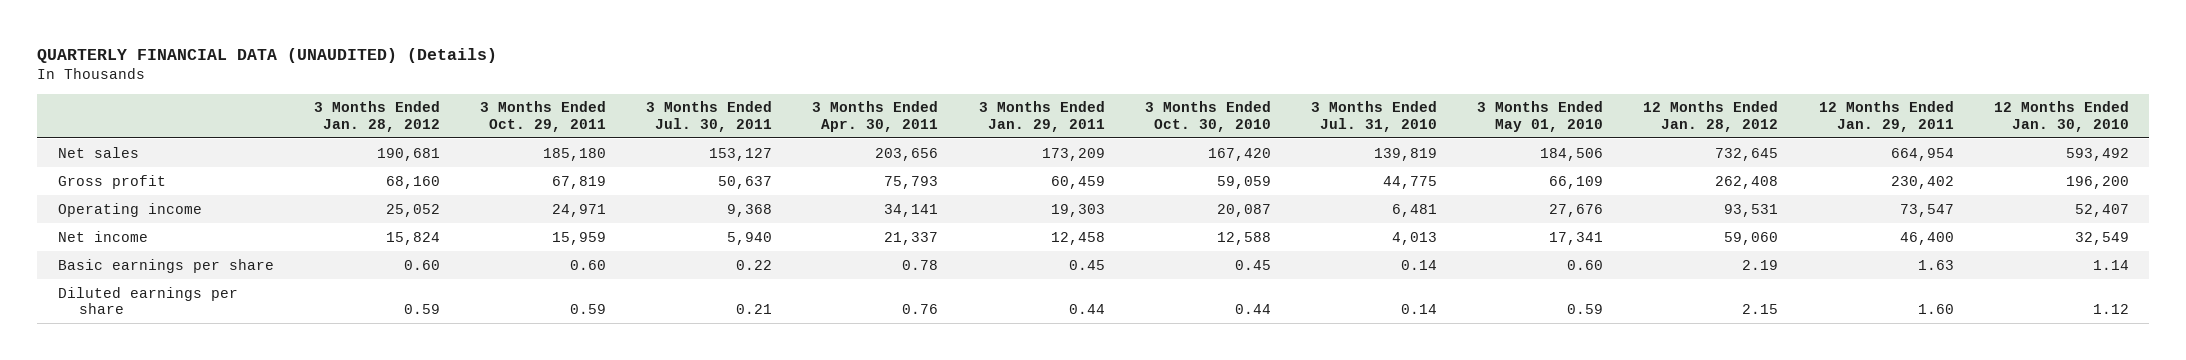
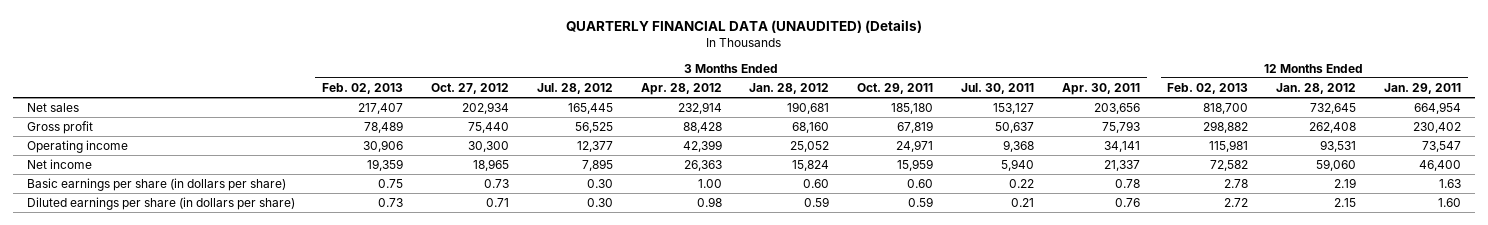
- | 3 Months Ended Jan. 28, 2012 | 3 Months Ended Oct. 29, 2011 | 3 Months Ended Jul. 30, 2011 | 3 Months Ended Apr. 30, 2011 | 3 Months Ended Jan. 29, 2011 | 3 Months Ended Oct. 30, 2010 | 3 Months Ended Jul. 31, 2010 | 3 Months Ended May 01, 2010 | 12 Months Ended Jan. 28, 2012 | 12 Months Ended Jan. 29, 2011 | 12 Months Ended Jan. 30, 2010
+ | 3 Months Ended Feb. 02, 2013 | 3 Months Ended Oct. 27, 2012 | 3 Months Ended Jul. 28, 2012 | 3 Months Ended Apr. 28, 2012 | 3 Months Ended Jan. 28, 2012 | 3 Months Ended Oct. 29, 2011 | 3 Months Ended Jul. 30, 2011 | 3 Months Ended Apr. 30, 2011 | 12 Months Ended Feb. 02, 2013 | 12 Months Ended Jan. 28, 2012 | 12 Months Ended Jan. 29, 2011
- Basic earnings per share | 0.60 | 0.60 | 0.22 | 0.78 | 0.45 | 0.45 | 0.14 | 0.60 | 2.19 | 1.63 | 1.14
- Diluted earnings per share | 0.59 | 0.59 | 0.21 | 0.76 | 0.44 | 0.44 | 0.14 | 0.59 | 2.15 | 1.60 | 1.12
+ Basic earnings per share (in dollars per share) | 0.75 | 0.73 | 0.30 | 1.00 | 0.60 | 0.60 | 0.22 | 0.78 | 2.78 | 2.19 | 1.63
+ Diluted earnings per share (in dollars per share) | 0.73 | 0.71 | 0.30 | 0.98 | 0.59 | 0.59 | 0.21 | 0.76 | 2.72 | 2.15 | 1.60

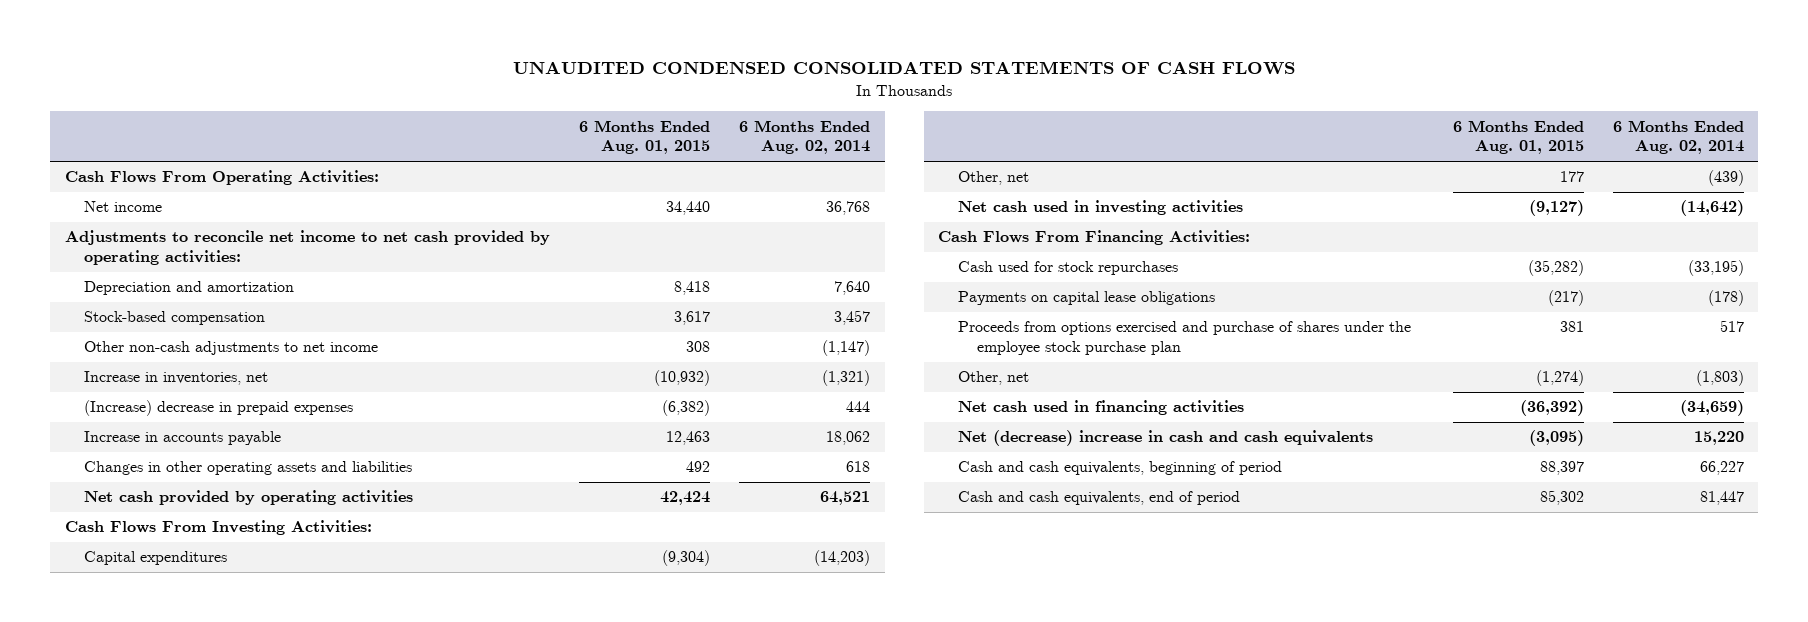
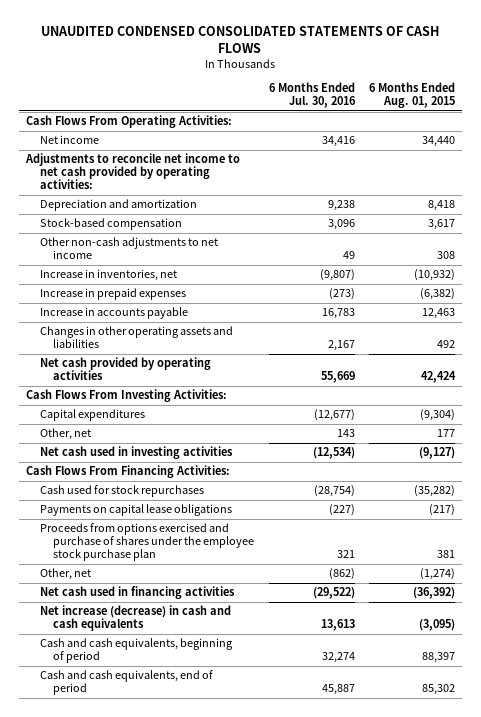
- | 6 Months Ended Aug. 01, 2015 | 6 Months Ended Aug. 02, 2014
+ | 6 Months Ended Jul. 30, 2016 | 6 Months Ended Aug. 01, 2015
- (Increase) decrease in prepaid expenses | (6,382) | 444
+ Increase in prepaid expenses | (273) | (6,382)
- Net (decrease) increase in cash and cash equivalents | (3,095) | 15,220
+ Net increase (decrease) in cash and cash equivalents | 13,613 | (3,095)

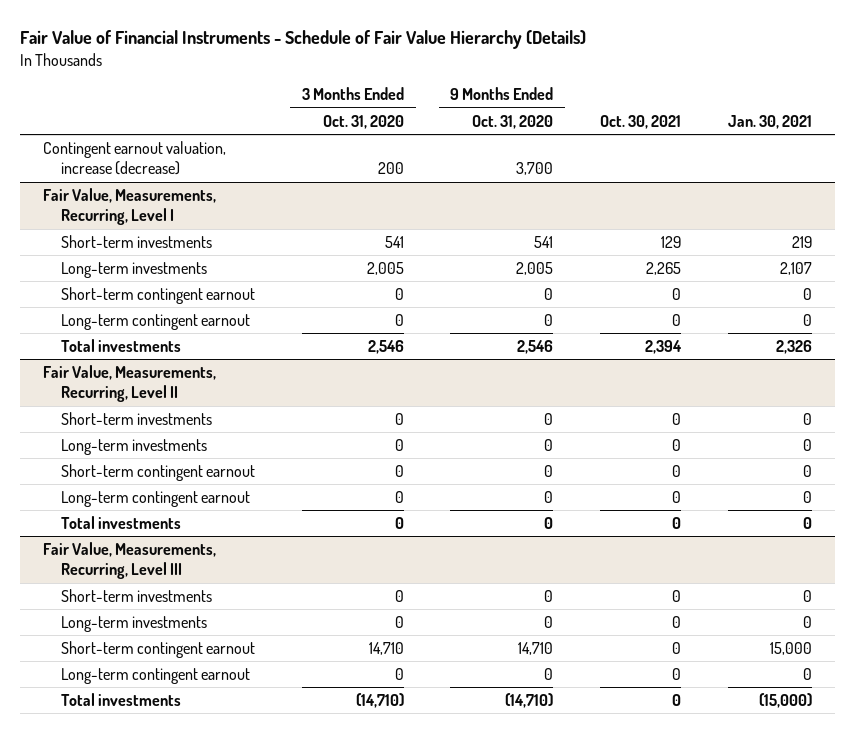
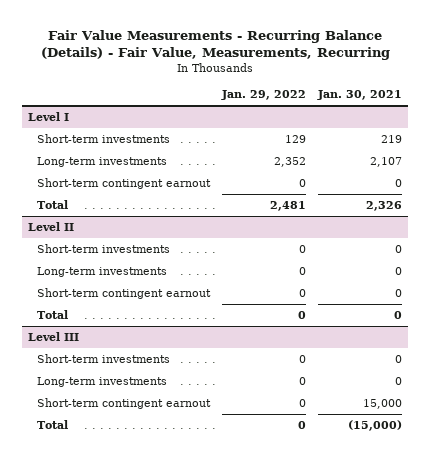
- Fair Value of Financial Instruments - Schedule of Fair Value Hierarchy (Details)
+ Fair Value Measurements - Recurring Balance (Details) - Fair Value, Measurements, Recurring
- | 3 Months Ended Oct. 31, 2020 | 9 Months Ended Oct. 31, 2020 | Oct. 30, 2021 | Jan. 30, 2021
+ | Jan. 29, 2022 | Jan. 30, 2021
- Contingent earnout valuation, increase (decrease) | 200 | 3,700 | |
- Fair Value, Measurements, Recurring, Level I
+ Level I
- Long-term contingent earnout | 0 | 0 | 0 | 0
- Total investments | 2,546 | 2,546 | 2,394 | 2,326
- Fair Value, Measurements, Recurring, Level II
+ Total | 2,481 | 2,326
+ Level II
- Long-term contingent earnout | 0 | 0 | 0 | 0
- Total investments | 0 | 0 | 0 | 0
- Fair Value, Measurements, Recurring, Level III
+ Total | 0 | 0
+ Level III
- Long-term contingent earnout | 0 | 0 | 0 | 0
- Total investments | (14,710) | (14,710) | 0 | (15,000)
+ Total | 0 | (15,000)

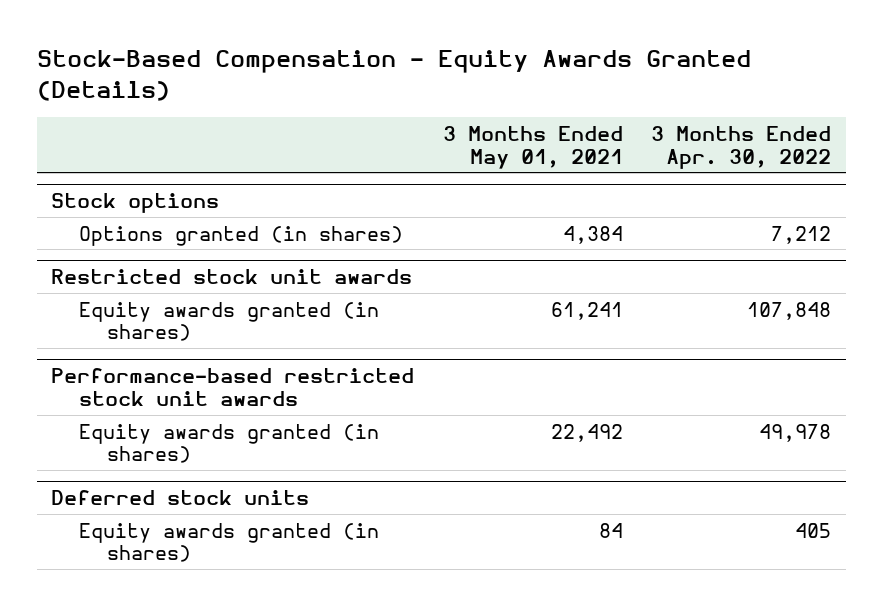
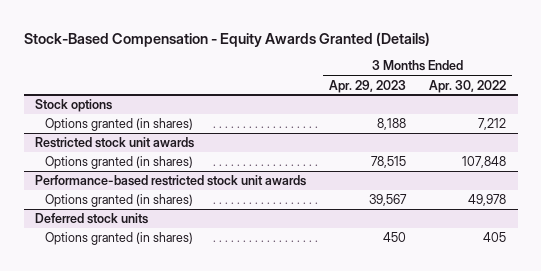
- | 3 Months Ended May 01, 2021 | 3 Months Ended Apr. 30, 2022
+ | 3 Months Ended Apr. 29, 2023 | 3 Months Ended Apr. 30, 2022
@ Restricted stock unit awards
- Equity awards granted (in shares) | 61,241 | 107,848
+ Options granted (in shares) | 78,515 | 107,848
@ Performance-based restricted stock unit awards
- Equity awards granted (in shares) | 22,492 | 49,978
+ Options granted (in shares) | 39,567 | 49,978
@ Deferred stock units
- Equity awards granted (in shares) | 84 | 405
+ Options granted (in shares) | 450 | 405

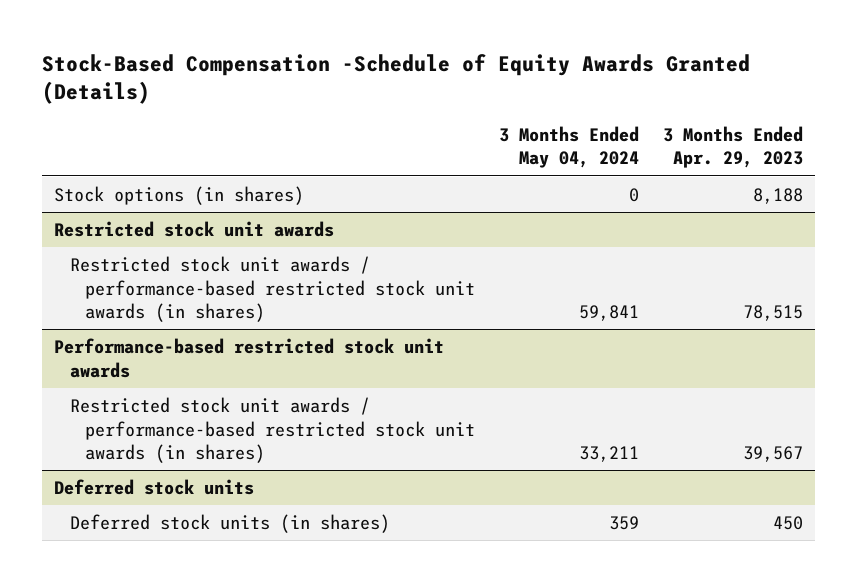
- Stock-Based Compensation - Equity Awards Granted (Details)
+ Stock-Based Compensation -Schedule of Equity Awards Granted (Details)
- | 3 Months Ended Apr. 29, 2023 | 3 Months Ended Apr. 30, 2022
+ | 3 Months Ended May 04, 2024 | 3 Months Ended Apr. 29, 2023
- Stock options
- Options granted (in shares) | 8,188 | 7,212
+ Stock options (in shares) | 0 | 8,188
@ Restricted stock unit awards
- Options granted (in shares) | 78,515 | 107,848
+ Restricted stock unit awards / performance-based restricted stock unit awards (in shares) | 59,841 | 78,515
@ Performance-based restricted stock unit awards
- Options granted (in shares) | 39,567 | 49,978
+ Restricted stock unit awards / performance-based restricted stock unit awards (in shares) | 33,211 | 39,567
@ Deferred stock units
- Options granted (in shares) | 450 | 405
+ Deferred stock units (in shares) | 359 | 450

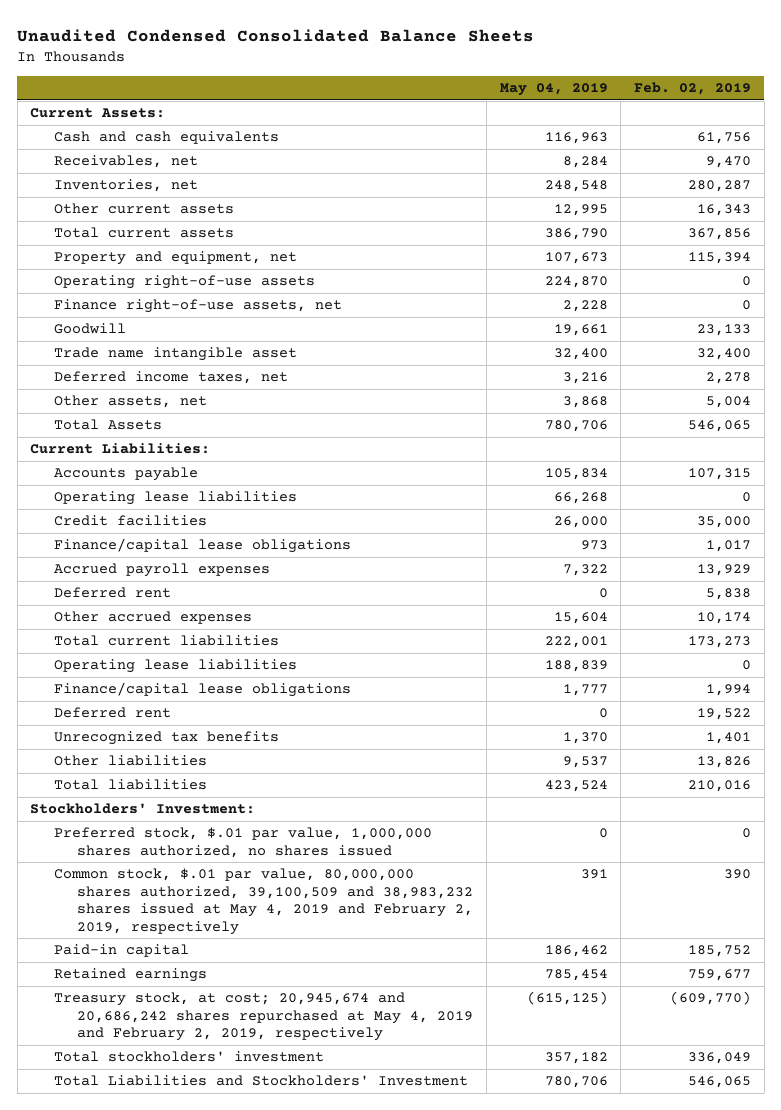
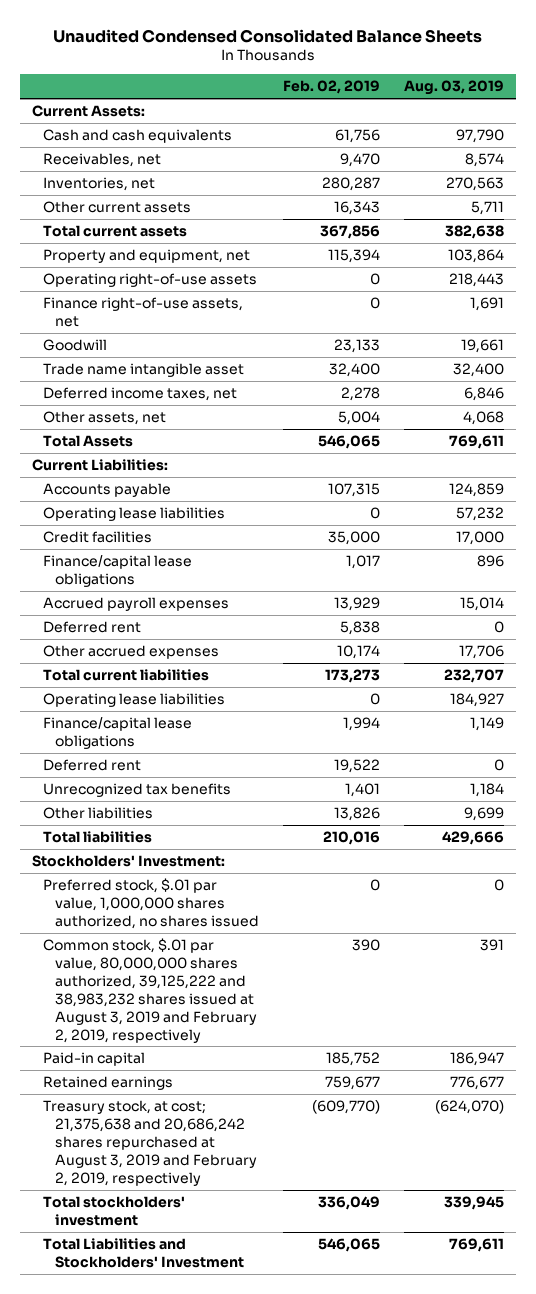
- | May 04, 2019 | Feb. 02, 2019
+ | Feb. 02, 2019 | Aug. 03, 2019
- Common stock, $.01 par value, 80,000,000 shares authorized, 39,100,509 and 38,983,232 shares issued at May 4, 2019 and February 2, 2019, respectively | 391 | 390
+ Common stock, $.01 par value, 80,000,000 shares authorized, 39,125,222 and 38,983,232 shares issued at August 3, 2019 and February 2, 2019, respectively | 390 | 391
- Treasury stock, at cost; 20,945,674 and 20,686,242 shares repurchased at May 4, 2019 and February 2, 2019, respectively | (615,125) | (609,770)
+ Treasury stock, at cost; 21,375,638 and 20,686,242 shares repurchased at August 3, 2019 and February 2, 2019, respectively | (609,770) | (624,070)

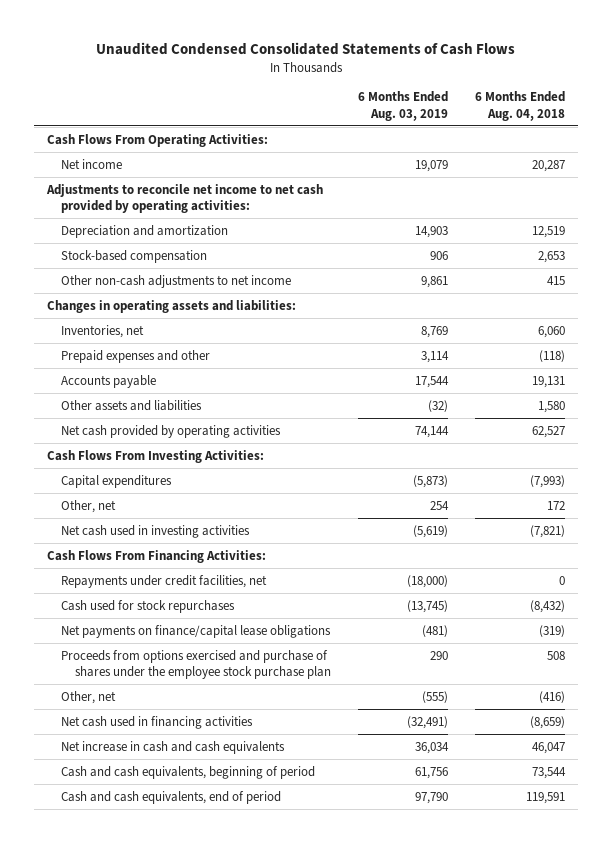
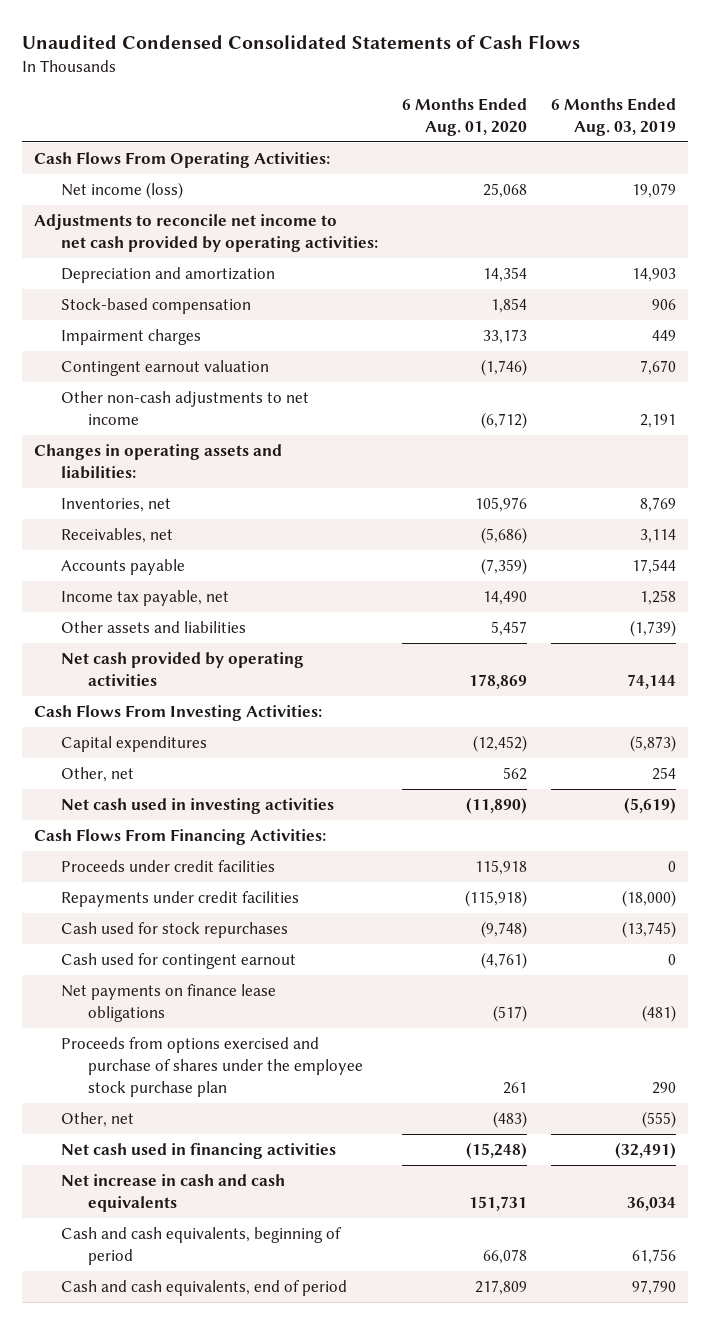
- | 6 Months Ended Aug. 03, 2019 | 6 Months Ended Aug. 04, 2018
+ | 6 Months Ended Aug. 01, 2020 | 6 Months Ended Aug. 03, 2019
- Net income | 19,079 | 20,287
+ Net income (loss) | 25,068 | 19,079
- Other non-cash adjustments to net income | 9,861 | 415
+ Impairment charges | 33,173 | 449
+ Contingent earnout valuation | (1,746) | 7,670
+ Other non-cash adjustments to net income | (6,712) | 2,191
- Prepaid expenses and other | 3,114 | (118)
+ Receivables, net | (5,686) | 3,114
- Other assets and liabilities | (32) | 1,580
+ Income tax payable, net | 14,490 | 1,258
+ Other assets and liabilities | 5,457 | (1,739)
- Repayments under credit facilities, net | (18,000) | 0
+ Proceeds under credit facilities | 115,918 | 0
+ Repayments under credit facilities | (115,918) | (18,000)
- Net payments on finance/capital lease obligations | (481) | (319)
+ Cash used for contingent earnout | (4,761) | 0
+ Net payments on finance lease obligations | (517) | (481)

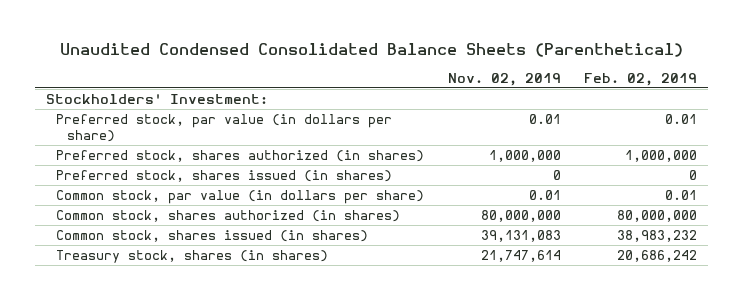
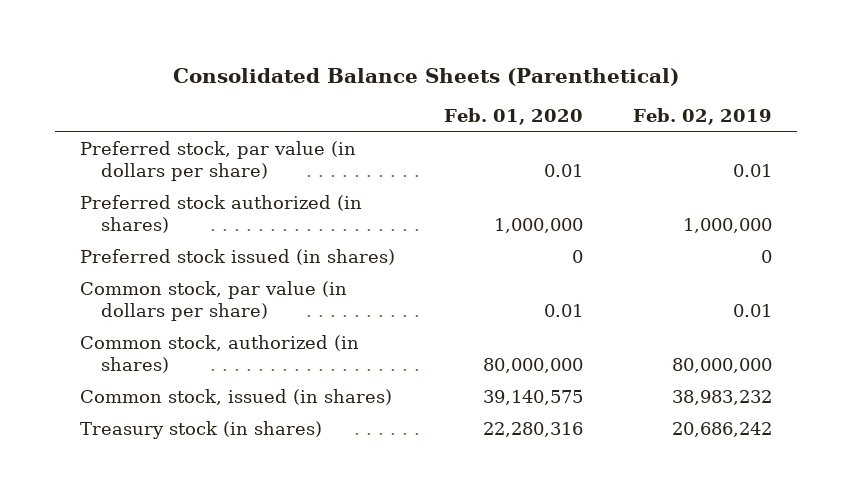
- Unaudited Condensed Consolidated Balance Sheets (Parenthetical)
+ Consolidated Balance Sheets (Parenthetical)
- | Nov. 02, 2019 | Feb. 02, 2019
+ | Feb. 01, 2020 | Feb. 02, 2019
- Stockholders' Investment:
- Preferred stock, shares authorized (in shares) | 1,000,000 | 1,000,000
- Preferred stock, shares issued (in shares) | 0 | 0
+ Preferred stock authorized (in shares) | 1,000,000 | 1,000,000
+ Preferred stock issued (in shares) | 0 | 0
- Common stock, shares authorized (in shares) | 80,000,000 | 80,000,000
- Common stock, shares issued (in shares) | 39,131,083 | 38,983,232
- Treasury stock, shares (in shares) | 21,747,614 | 20,686,242
+ Common stock, authorized (in shares) | 80,000,000 | 80,000,000
+ Common stock, issued (in shares) | 39,140,575 | 38,983,232
+ Treasury stock (in shares) | 22,280,316 | 20,686,242

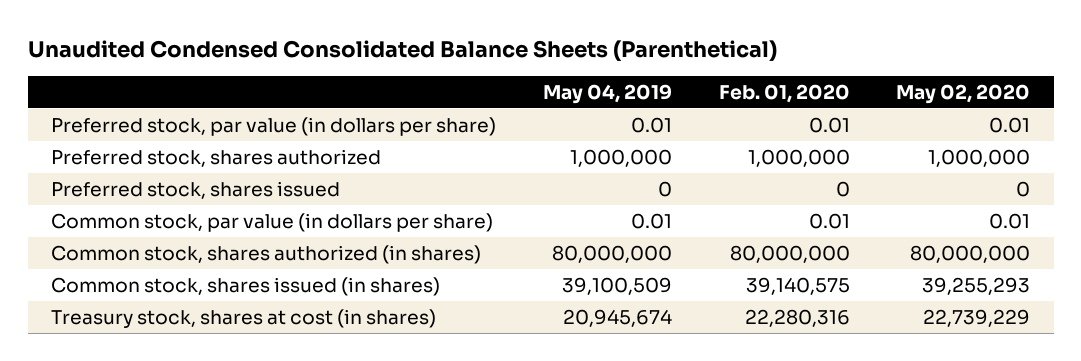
- Consolidated Balance Sheets (Parenthetical)
+ Unaudited Condensed Consolidated Balance Sheets (Parenthetical)
- | Feb. 01, 2020 | Feb. 02, 2019
+ | May 04, 2019 | Feb. 01, 2020 | May 02, 2020
- Preferred stock authorized (in shares) | 1,000,000 | 1,000,000
- Preferred stock issued (in shares) | 0 | 0
+ Preferred stock, shares authorized | 1,000,000 | 1,000,000 | 1,000,000
+ Preferred stock, shares issued | 0 | 0 | 0
- Common stock, authorized (in shares) | 80,000,000 | 80,000,000
- Common stock, issued (in shares) | 39,140,575 | 38,983,232
- Treasury stock (in shares) | 22,280,316 | 20,686,242
+ Common stock, shares authorized (in shares) | 80,000,000 | 80,000,000 | 80,000,000
+ Common stock, shares issued (in shares) | 39,100,509 | 39,140,575 | 39,255,293
+ Treasury stock, shares at cost (in shares) | 20,945,674 | 22,280,316 | 22,739,229

